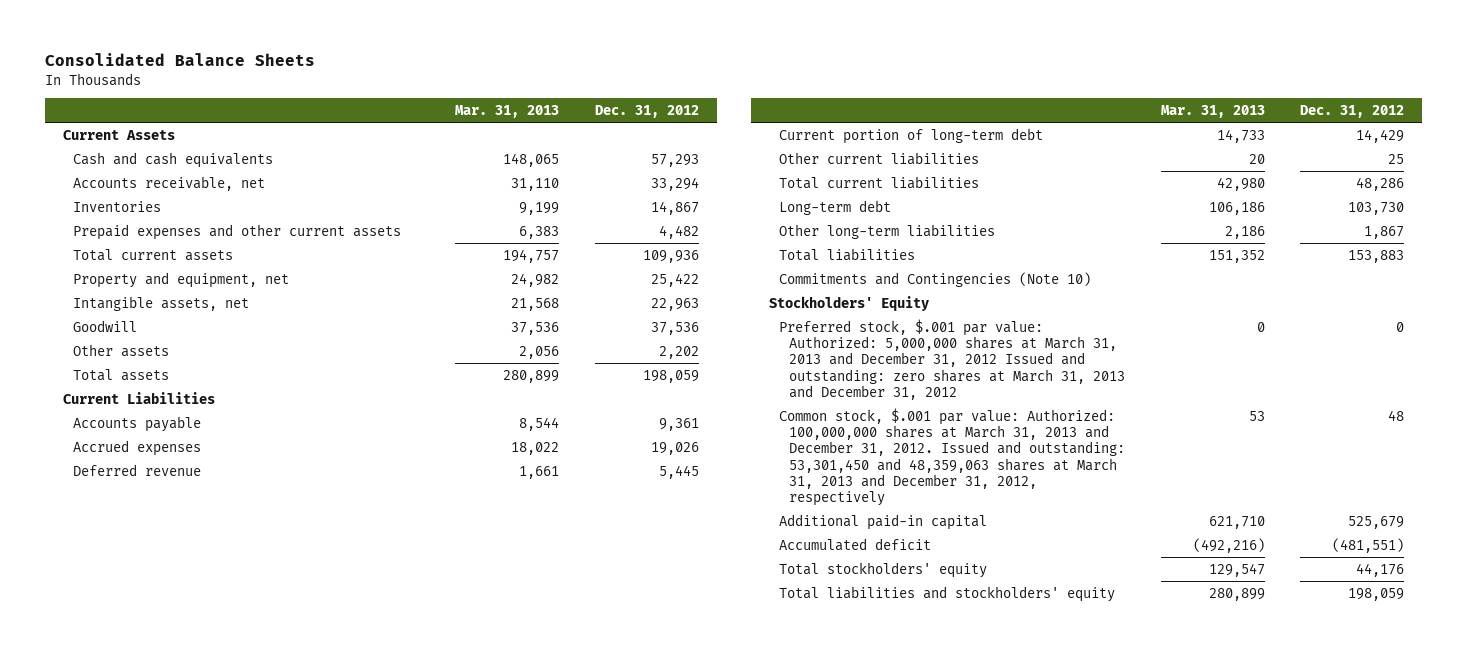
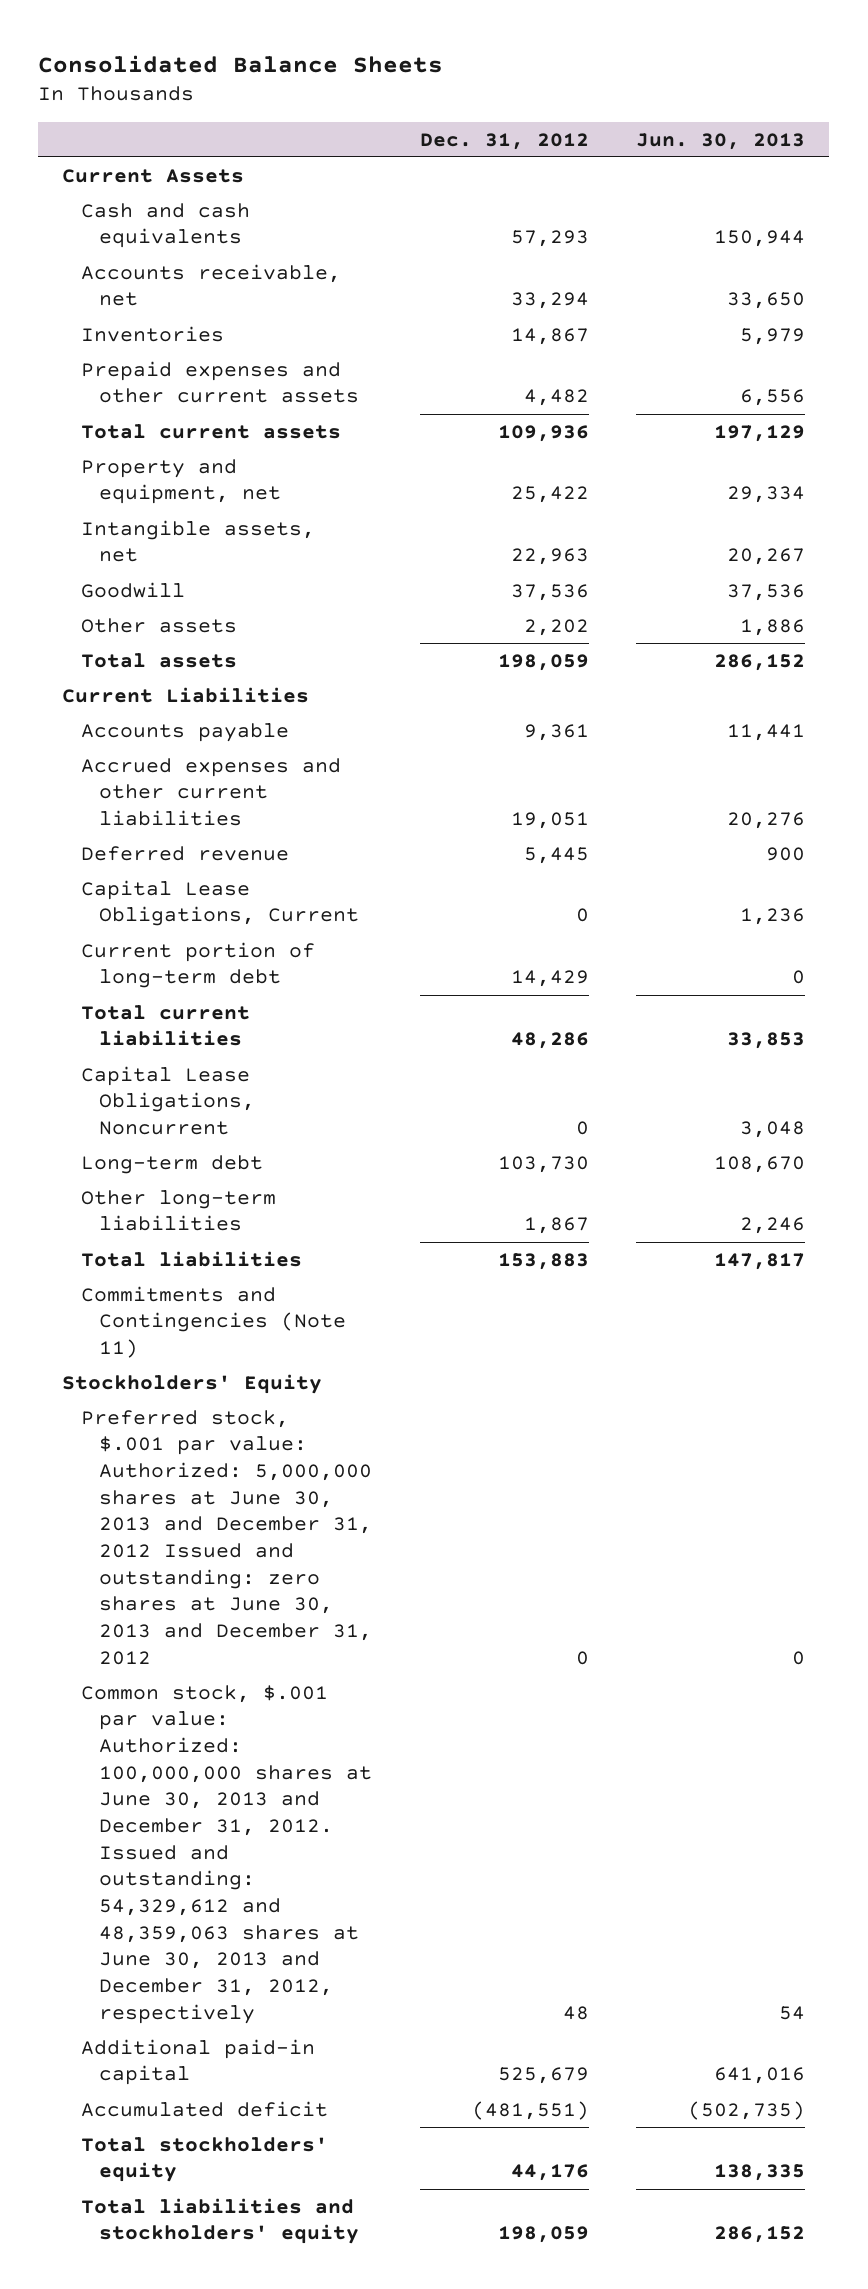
- | Mar. 31, 2013 | Dec. 31, 2012
+ | Dec. 31, 2012 | Jun. 30, 2013
- Accrued expenses | 18,022 | 19,026
+ Accrued expenses and other current liabilities | 19,051 | 20,276
+ Capital Lease Obligations, Current | 0 | 1,236
- Other current liabilities | 20 | 25
+ Capital Lease Obligations, Noncurrent | 0 | 3,048
- Commitments and Contingencies (Note 10)
+ Commitments and Contingencies (Note 11)
- Preferred stock, $.001 par value: Authorized: 5,000,000 shares at March 31, 2013 and December 31, 2012 Issued and outstanding: zero shares at March 31, 2013 and December 31, 2012 | 0 | 0
- Common stock, $.001 par value: Authorized: 100,000,000 shares at March 31, 2013 and December 31, 2012. Issued and outstanding: 53,301,450 and 48,359,063 shares at March 31, 2013 and December 31, 2012, respectively | 53 | 48
+ Preferred stock, $.001 par value: Authorized: 5,000,000 shares at June 30, 2013 and December 31, 2012 Issued and outstanding: zero shares at June 30, 2013 and December 31, 2012 | 0 | 0
+ Common stock, $.001 par value: Authorized: 100,000,000 shares at June 30, 2013 and December 31, 2012. Issued and outstanding: 54,329,612 and 48,359,063 shares at June 30, 2013 and December 31, 2012, respectively | 48 | 54

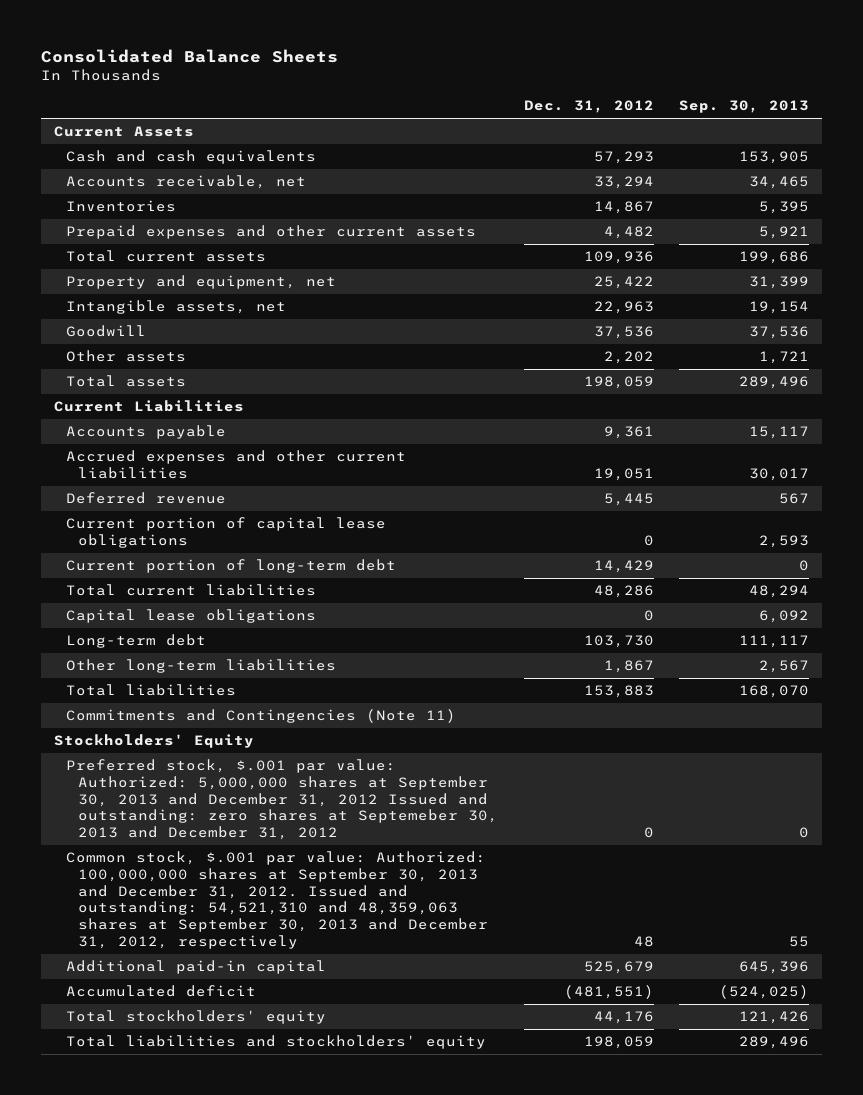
- | Dec. 31, 2012 | Jun. 30, 2013
+ | Dec. 31, 2012 | Sep. 30, 2013
- Capital Lease Obligations, Current | 0 | 1,236
+ Current portion of capital lease obligations | 0 | 2,593
- Capital Lease Obligations, Noncurrent | 0 | 3,048
+ Capital lease obligations | 0 | 6,092
- Preferred stock, $.001 par value: Authorized: 5,000,000 shares at June 30, 2013 and December 31, 2012 Issued and outstanding: zero shares at June 30, 2013 and December 31, 2012 | 0 | 0
- Common stock, $.001 par value: Authorized: 100,000,000 shares at June 30, 2013 and December 31, 2012. Issued and outstanding: 54,329,612 and 48,359,063 shares at June 30, 2013 and December 31, 2012, respectively | 48 | 54
+ Preferred stock, $.001 par value: Authorized: 5,000,000 shares at September 30, 2013 and December 31, 2012 Issued and outstanding: zero shares at Septemeber 30, 2013 and December 31, 2012 | 0 | 0
+ Common stock, $.001 par value: Authorized: 100,000,000 shares at September 30, 2013 and December 31, 2012. Issued and outstanding: 54,521,310 and 48,359,063 shares at September 30, 2013 and December 31, 2012, respectively | 48 | 55

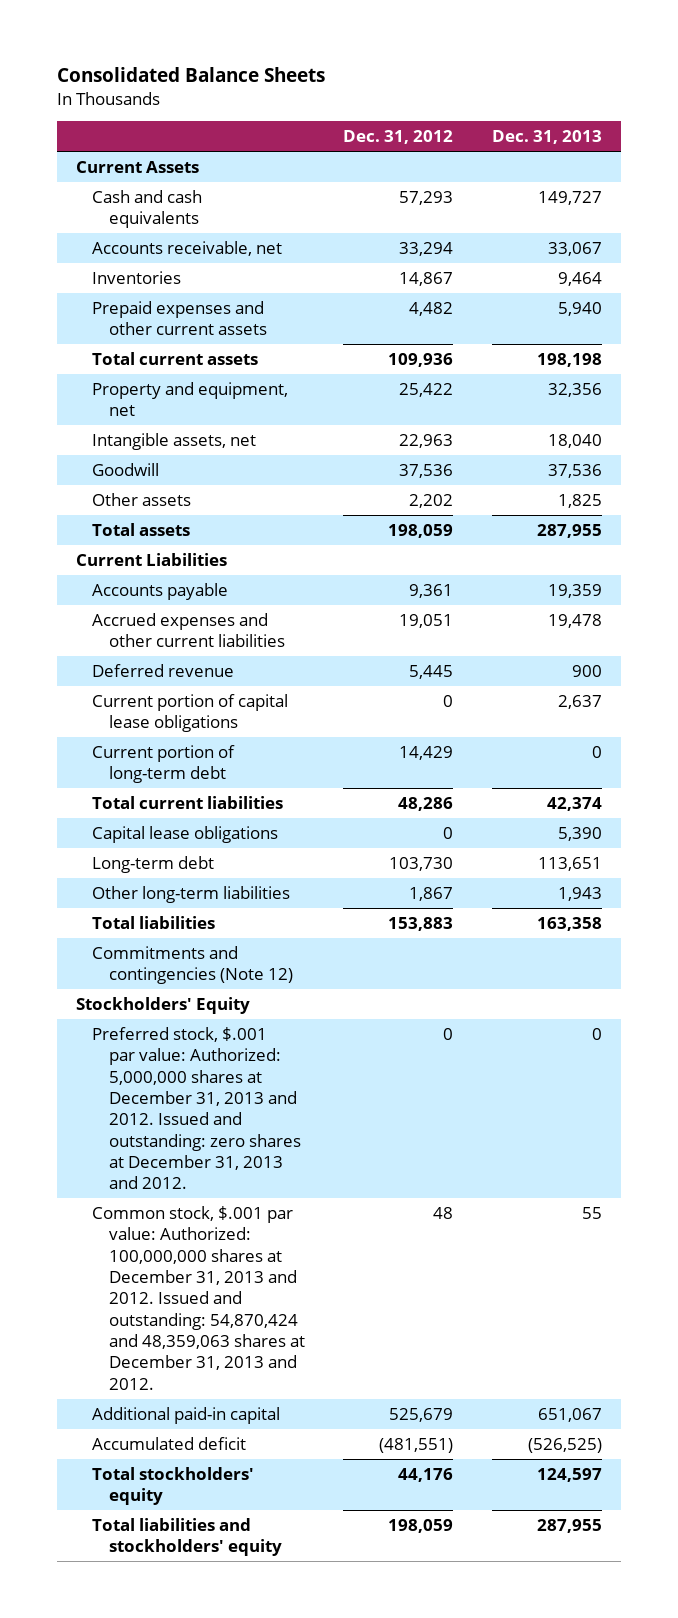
- | Dec. 31, 2012 | Sep. 30, 2013
+ | Dec. 31, 2012 | Dec. 31, 2013
- Commitments and Contingencies (Note 11)
+ Commitments and contingencies (Note 12)
- Preferred stock, $.001 par value: Authorized: 5,000,000 shares at September 30, 2013 and December 31, 2012 Issued and outstanding: zero shares at Septemeber 30, 2013 and December 31, 2012 | 0 | 0
- Common stock, $.001 par value: Authorized: 100,000,000 shares at September 30, 2013 and December 31, 2012. Issued and outstanding: 54,521,310 and 48,359,063 shares at September 30, 2013 and December 31, 2012, respectively | 48 | 55
+ Preferred stock, $.001 par value: Authorized: 5,000,000 shares at December 31, 2013 and 2012. Issued and outstanding: zero shares at December 31, 2013 and 2012. | 0 | 0
+ Common stock, $.001 par value: Authorized: 100,000,000 shares at December 31, 2013 and 2012. Issued and outstanding: 54,870,424 and 48,359,063 shares at December 31, 2013 and 2012. | 48 | 55

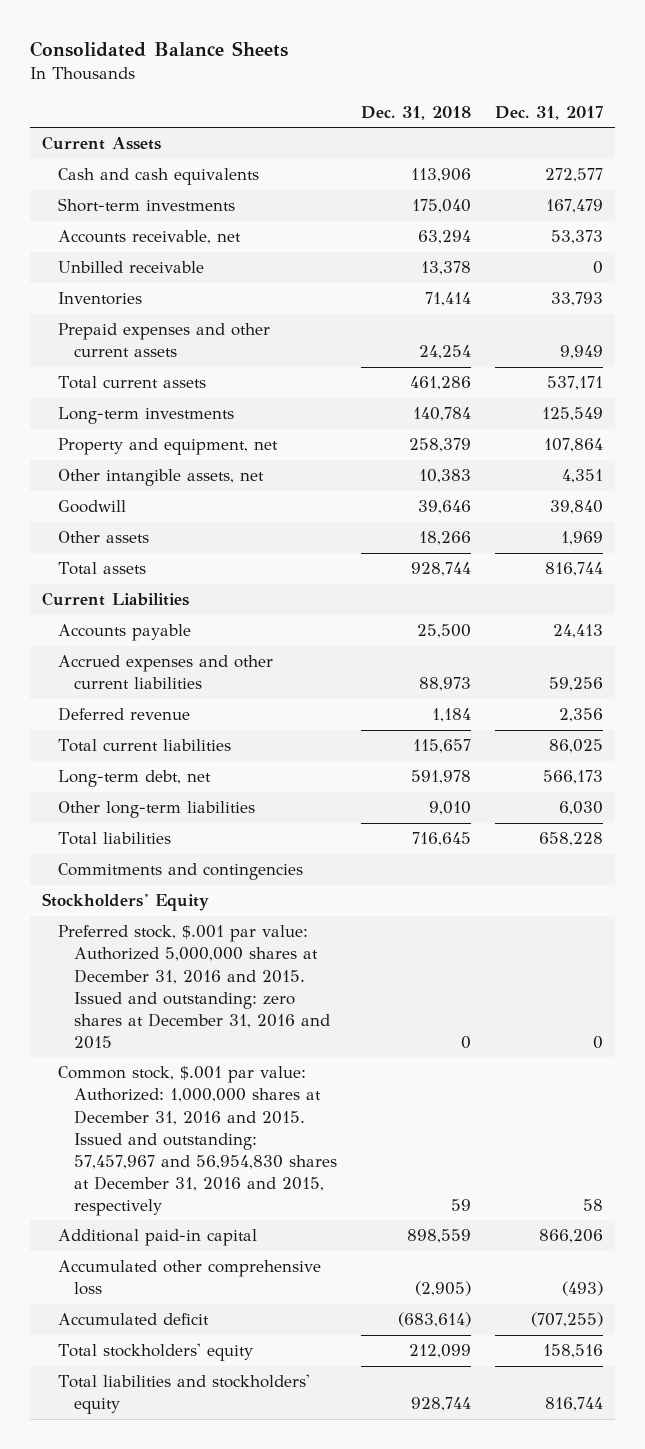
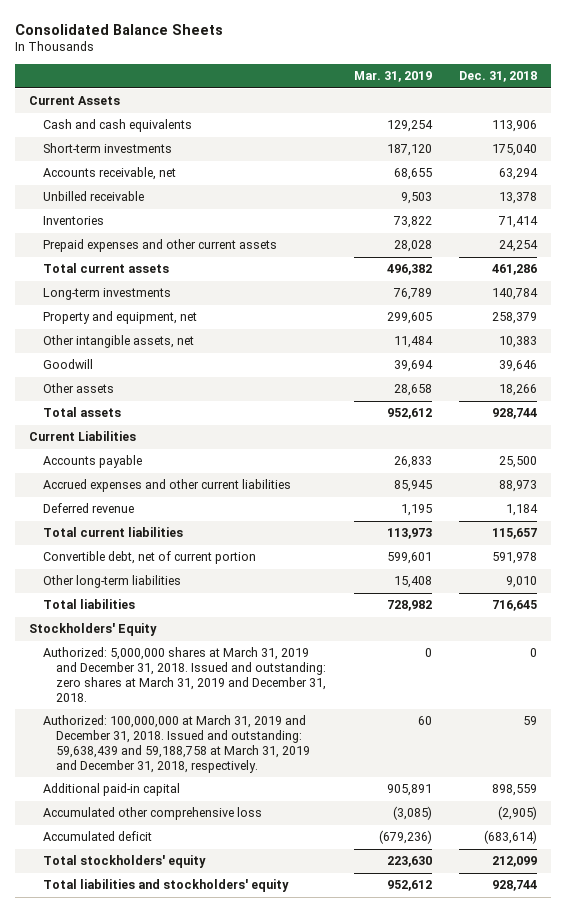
- | Dec. 31, 2018 | Dec. 31, 2017
+ | Mar. 31, 2019 | Dec. 31, 2018
- Long-term debt, net | 591,978 | 566,173
+ Convertible debt, net of current portion | 599,601 | 591,978
- Commitments and contingencies
- Preferred stock, $.001 par value: Authorized 5,000,000 shares at December 31, 2016 and 2015. Issued and outstanding: zero shares at December 31, 2016 and 2015 | 0 | 0
- Common stock, $.001 par value: Authorized: 1,000,000 shares at December 31, 2016 and 2015. Issued and outstanding: 57,457,967 and 56,954,830 shares at December 31, 2016 and 2015, respectively | 59 | 58
+ Authorized: 5,000,000 shares at March 31, 2019 and December 31, 2018. Issued and outstanding: zero shares at March 31, 2019 and December 31, 2018. | 0 | 0
+ Authorized: 100,000,000 at March 31, 2019 and December 31, 2018. Issued and outstanding: 59,638,439 and 59,188,758 at March 31, 2019 and December 31, 2018, respectively. | 60 | 59

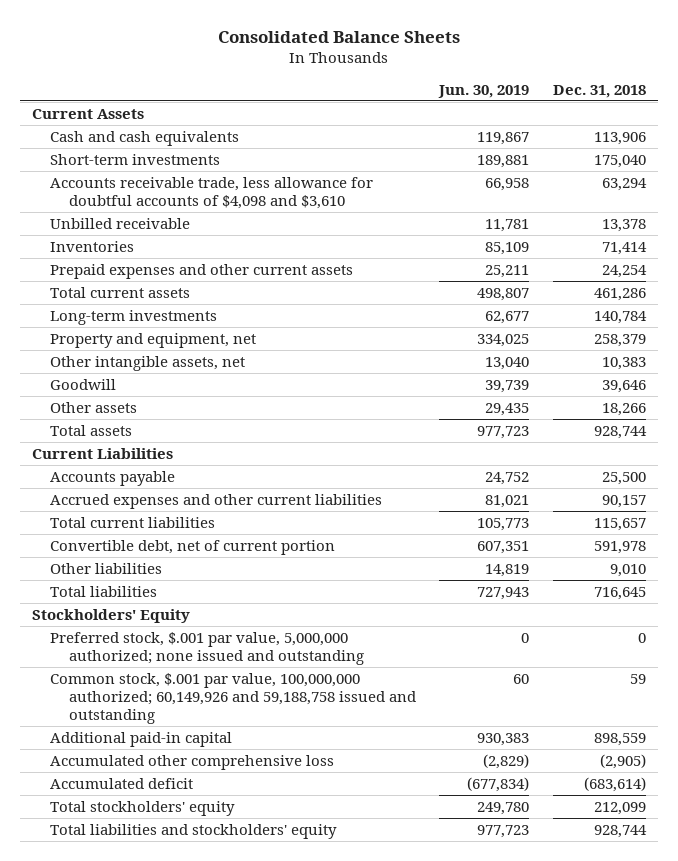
- | Mar. 31, 2019 | Dec. 31, 2018
+ | Jun. 30, 2019 | Dec. 31, 2018
- Accounts receivable, net | 68,655 | 63,294
+ Accounts receivable trade, less allowance for doubtful accounts of $4,098 and $3,610 | 66,958 | 63,294
- Accrued expenses and other current liabilities | 85,945 | 88,973
- Deferred revenue | 1,195 | 1,184
+ Accrued expenses and other current liabilities | 81,021 | 90,157
- Other long-term liabilities | 15,408 | 9,010
+ Other liabilities | 14,819 | 9,010
- Authorized: 5,000,000 shares at March 31, 2019 and December 31, 2018. Issued and outstanding: zero shares at March 31, 2019 and December 31, 2018. | 0 | 0
- Authorized: 100,000,000 at March 31, 2019 and December 31, 2018. Issued and outstanding: 59,638,439 and 59,188,758 at March 31, 2019 and December 31, 2018, respectively. | 60 | 59
+ Preferred stock, $.001 par value, 5,000,000 authorized; none issued and outstanding | 0 | 0
+ Common stock, $.001 par value, 100,000,000 authorized; 60,149,926 and 59,188,758 issued and outstanding | 60 | 59

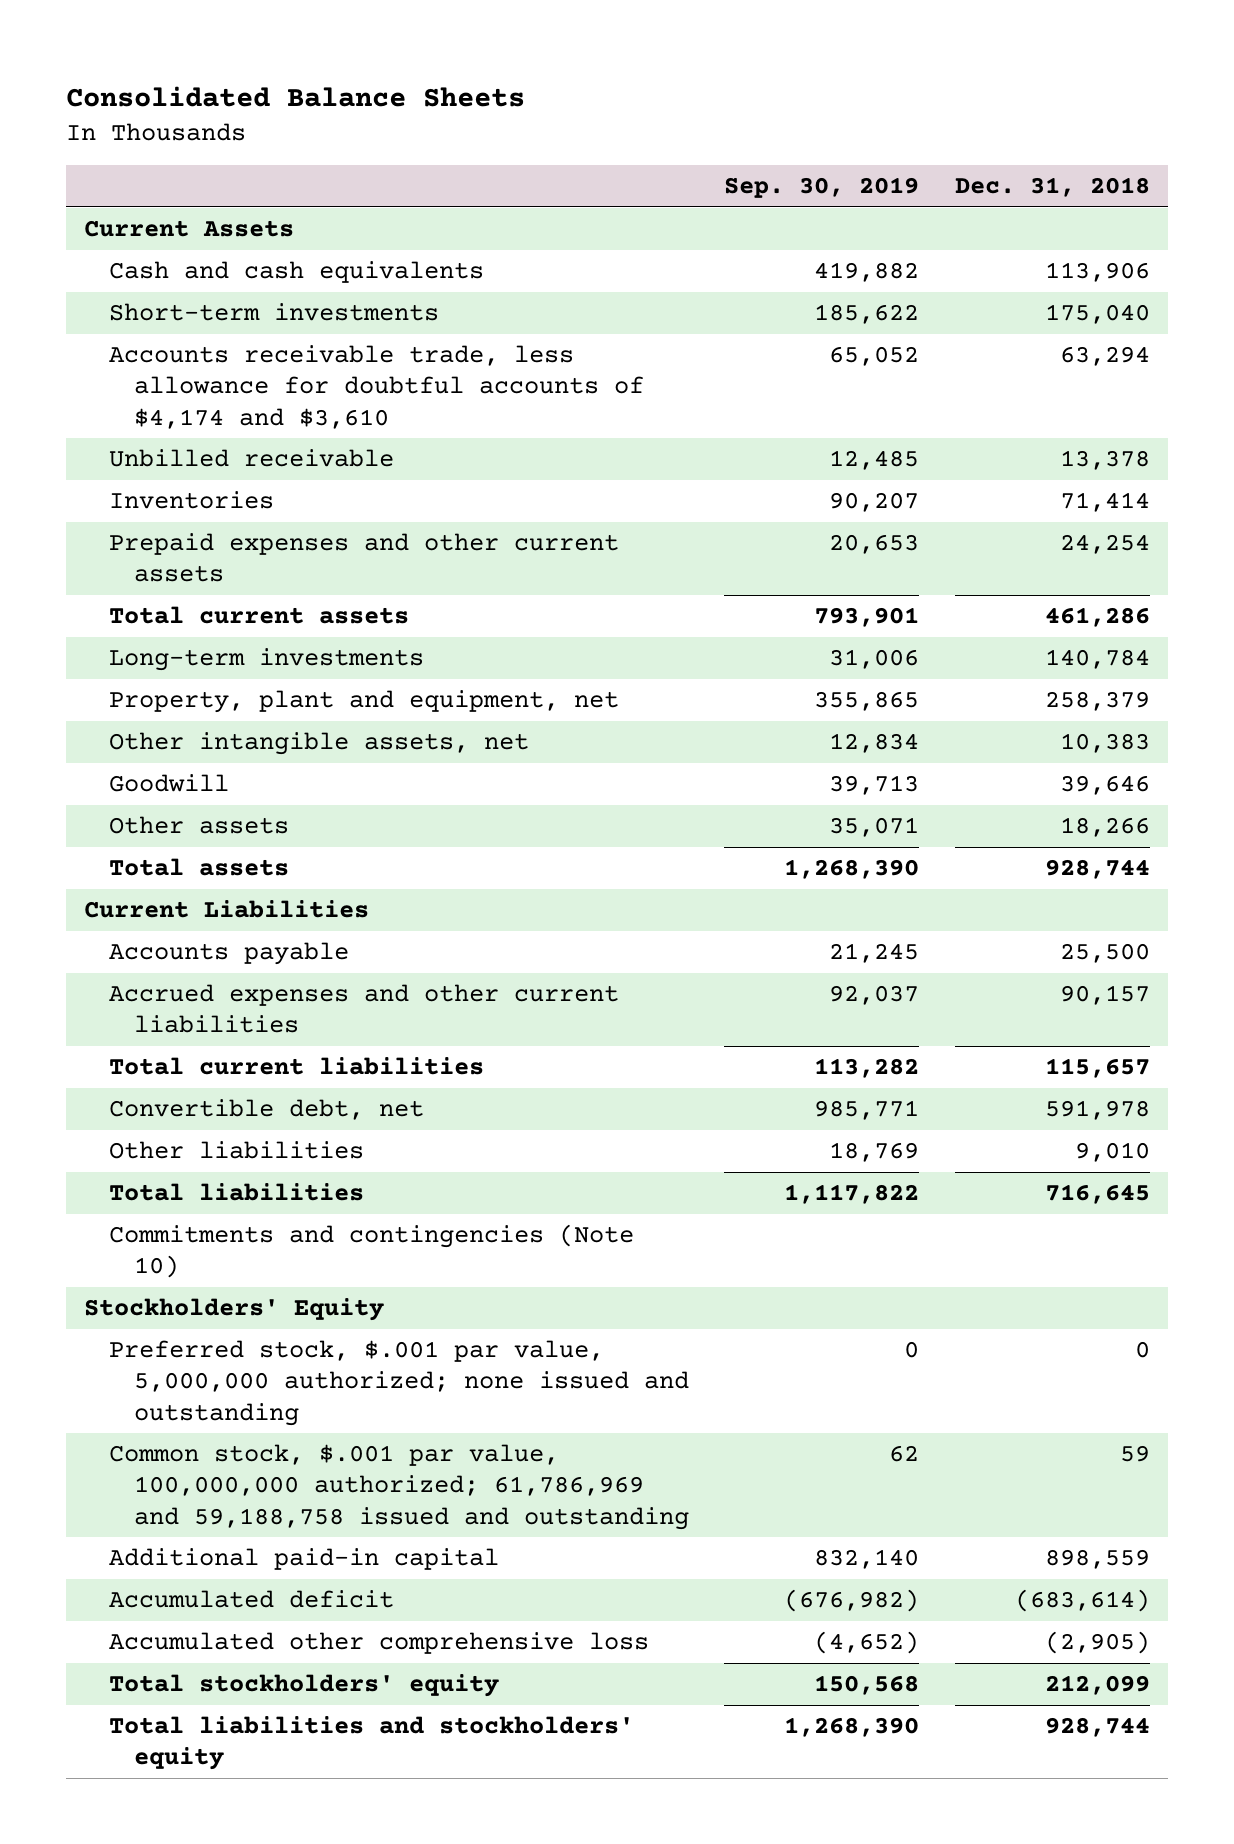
- | Jun. 30, 2019 | Dec. 31, 2018
+ | Sep. 30, 2019 | Dec. 31, 2018
- Accounts receivable trade, less allowance for doubtful accounts of $4,098 and $3,610 | 66,958 | 63,294
+ Accounts receivable trade, less allowance for doubtful accounts of $4,174 and $3,610 | 65,052 | 63,294
- Property and equipment, net | 334,025 | 258,379
+ Property, plant and equipment, net | 355,865 | 258,379
- Convertible debt, net of current portion | 607,351 | 591,978
+ Convertible debt, net | 985,771 | 591,978
+ Commitments and contingencies (Note 10)
- Common stock, $.001 par value, 100,000,000 authorized; 60,149,926 and 59,188,758 issued and outstanding | 60 | 59
+ Common stock, $.001 par value, 100,000,000 authorized; 61,786,969 and 59,188,758 issued and outstanding | 62 | 59
moved down: Accumulated other comprehensive loss | (4,652) | (2,905)

